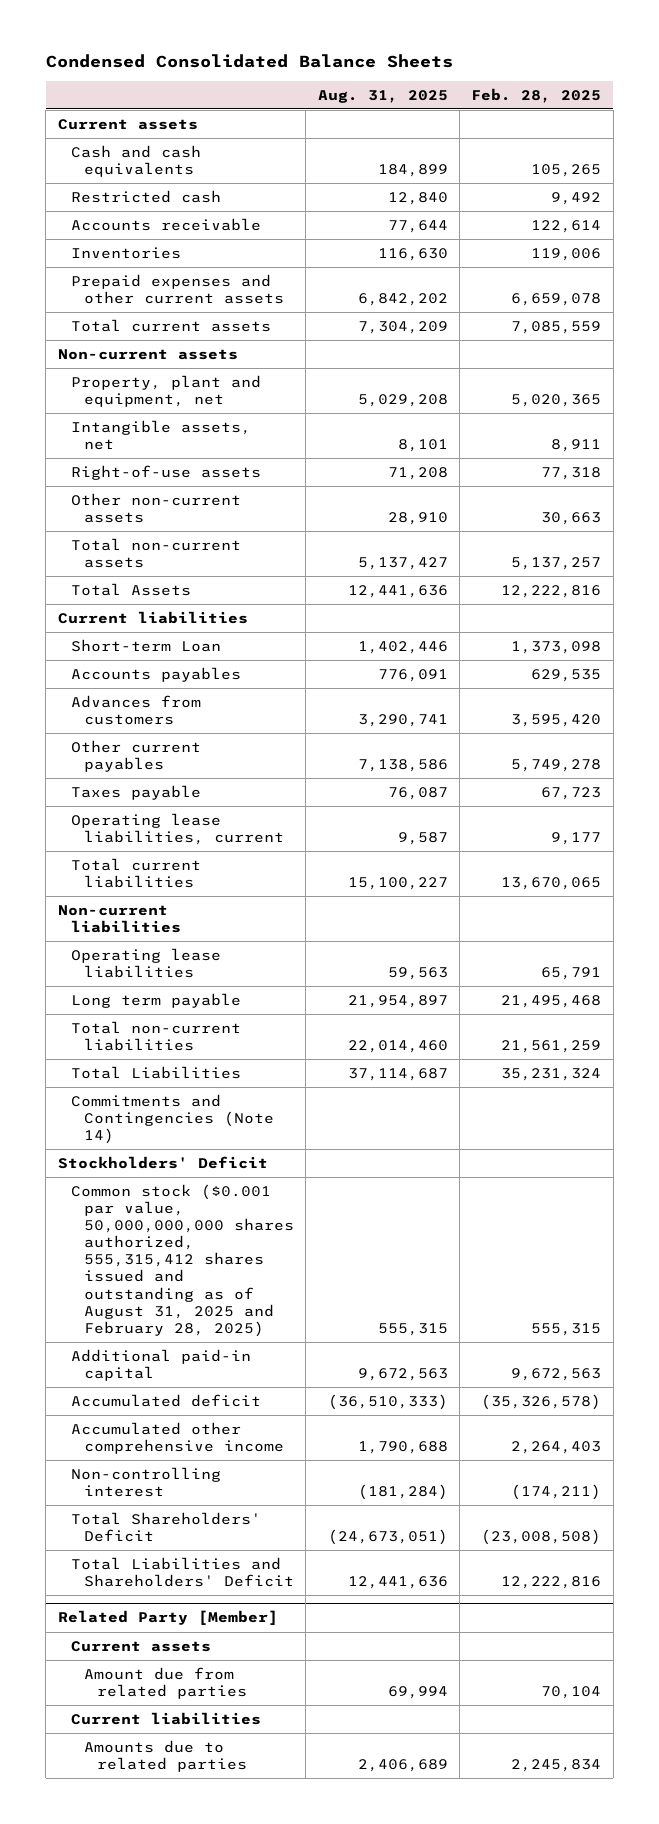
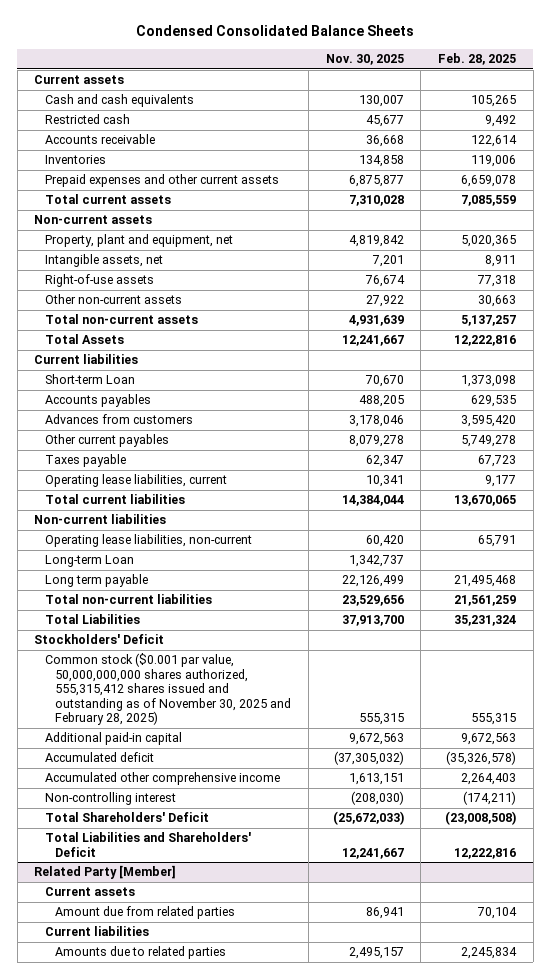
- | Aug. 31, 2025 | Feb. 28, 2025
+ | Nov. 30, 2025 | Feb. 28, 2025
- Operating lease liabilities | 59,563 | 65,791
+ Operating lease liabilities, non-current | 60,420 | 65,791
+ Long-term Loan | 1,342,737 |
- Commitments and Contingencies (Note 14)
- Common stock ($0.001 par value, 50,000,000,000 shares authorized, 555,315,412 shares issued and outstanding as of August 31, 2025 and February 28, 2025) | 555,315 | 555,315
+ Common stock ($0.001 par value, 50,000,000,000 shares authorized, 555,315,412 shares issued and outstanding as of November 30, 2025 and February 28, 2025) | 555,315 | 555,315

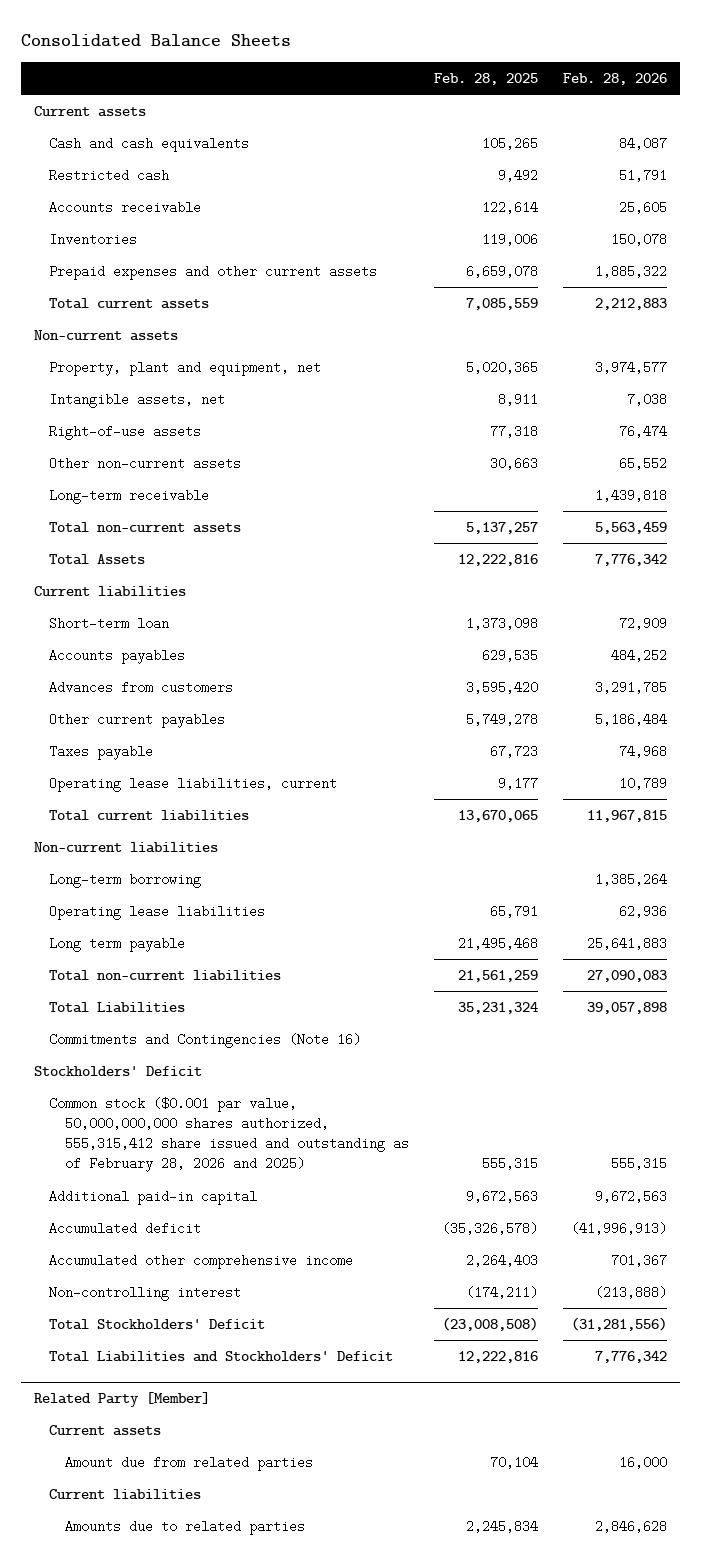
- Condensed Consolidated Balance Sheets
+ Consolidated Balance Sheets
- | Nov. 30, 2025 | Feb. 28, 2025
+ | Feb. 28, 2025 | Feb. 28, 2026
+ Long-term receivable | | 1,439,818
- Short-term Loan | 70,670 | 1,373,098
+ Short-term loan | 1,373,098 | 72,909
- Operating lease liabilities, non-current | 60,420 | 65,791
- Long-term Loan | 1,342,737 |
+ Long-term borrowing | | 1,385,264
+ Operating lease liabilities | 65,791 | 62,936
+ Commitments and Contingencies (Note 16)
- Common stock ($0.001 par value, 50,000,000,000 shares authorized, 555,315,412 shares issued and outstanding as of November 30, 2025 and February 28, 2025) | 555,315 | 555,315
+ Common stock ($0.001 par value, 50,000,000,000 shares authorized, 555,315,412 share issued and outstanding as of February 28, 2026 and 2025) | 555,315 | 555,315
- Total Shareholders' Deficit | (25,672,033) | (23,008,508)
- Total Liabilities and Shareholders' Deficit | 12,241,667 | 12,222,816
+ Total Stockholders' Deficit | (23,008,508) | (31,281,556)
+ Total Liabilities and Stockholders' Deficit | 12,222,816 | 7,776,342

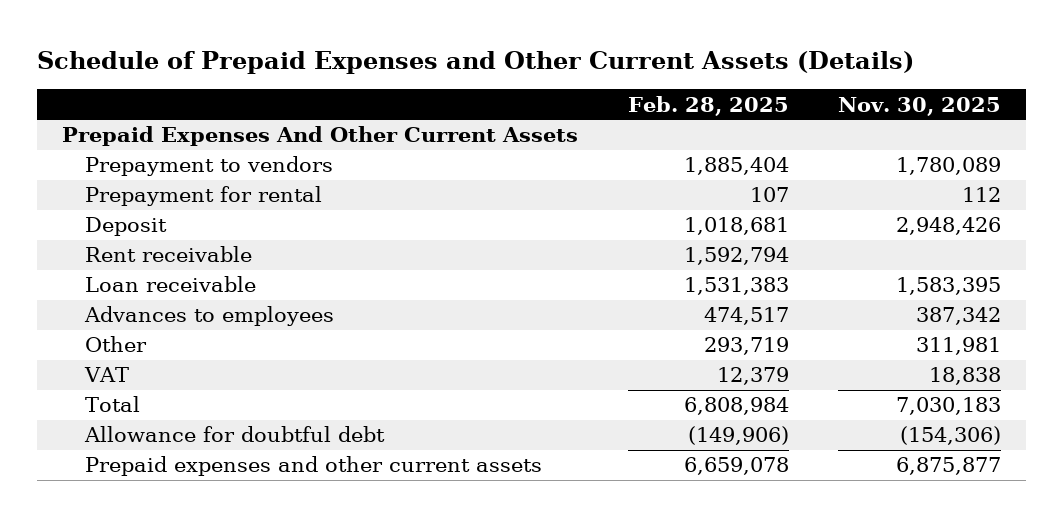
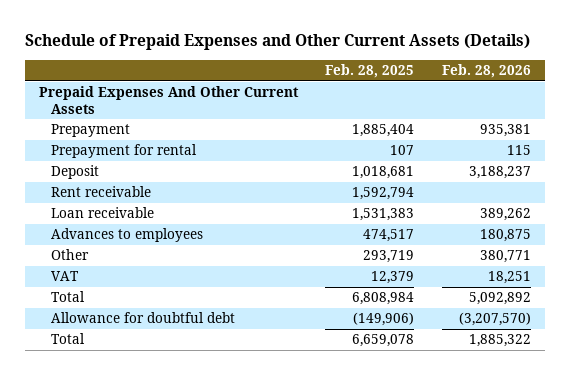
- | Feb. 28, 2025 | Nov. 30, 2025
+ | Feb. 28, 2025 | Feb. 28, 2026
- Prepayment to vendors | 1,885,404 | 1,780,089
+ Prepayment | 1,885,404 | 935,381
- Prepaid expenses and other current assets | 6,659,078 | 6,875,877
+ Total | 6,659,078 | 1,885,322

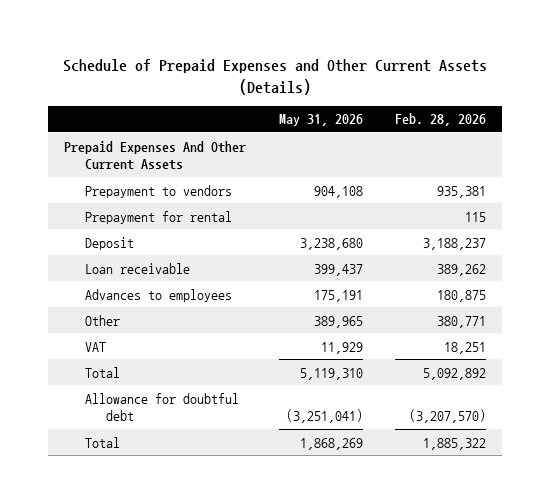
- | Feb. 28, 2025 | Feb. 28, 2026
+ | May 31, 2026 | Feb. 28, 2026
- Prepayment | 1,885,404 | 935,381
+ Prepayment to vendors | 904,108 | 935,381
- Rent receivable | 1,592,794 |

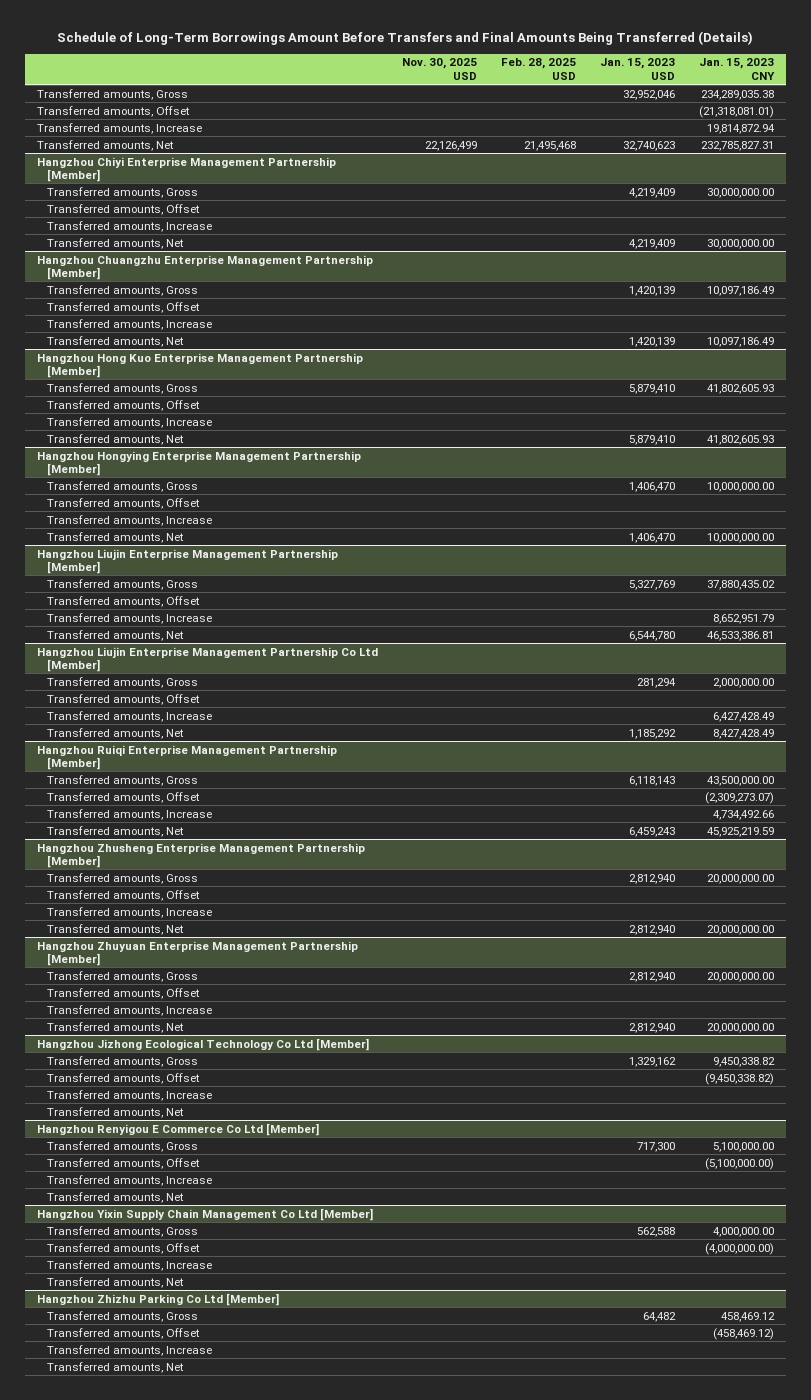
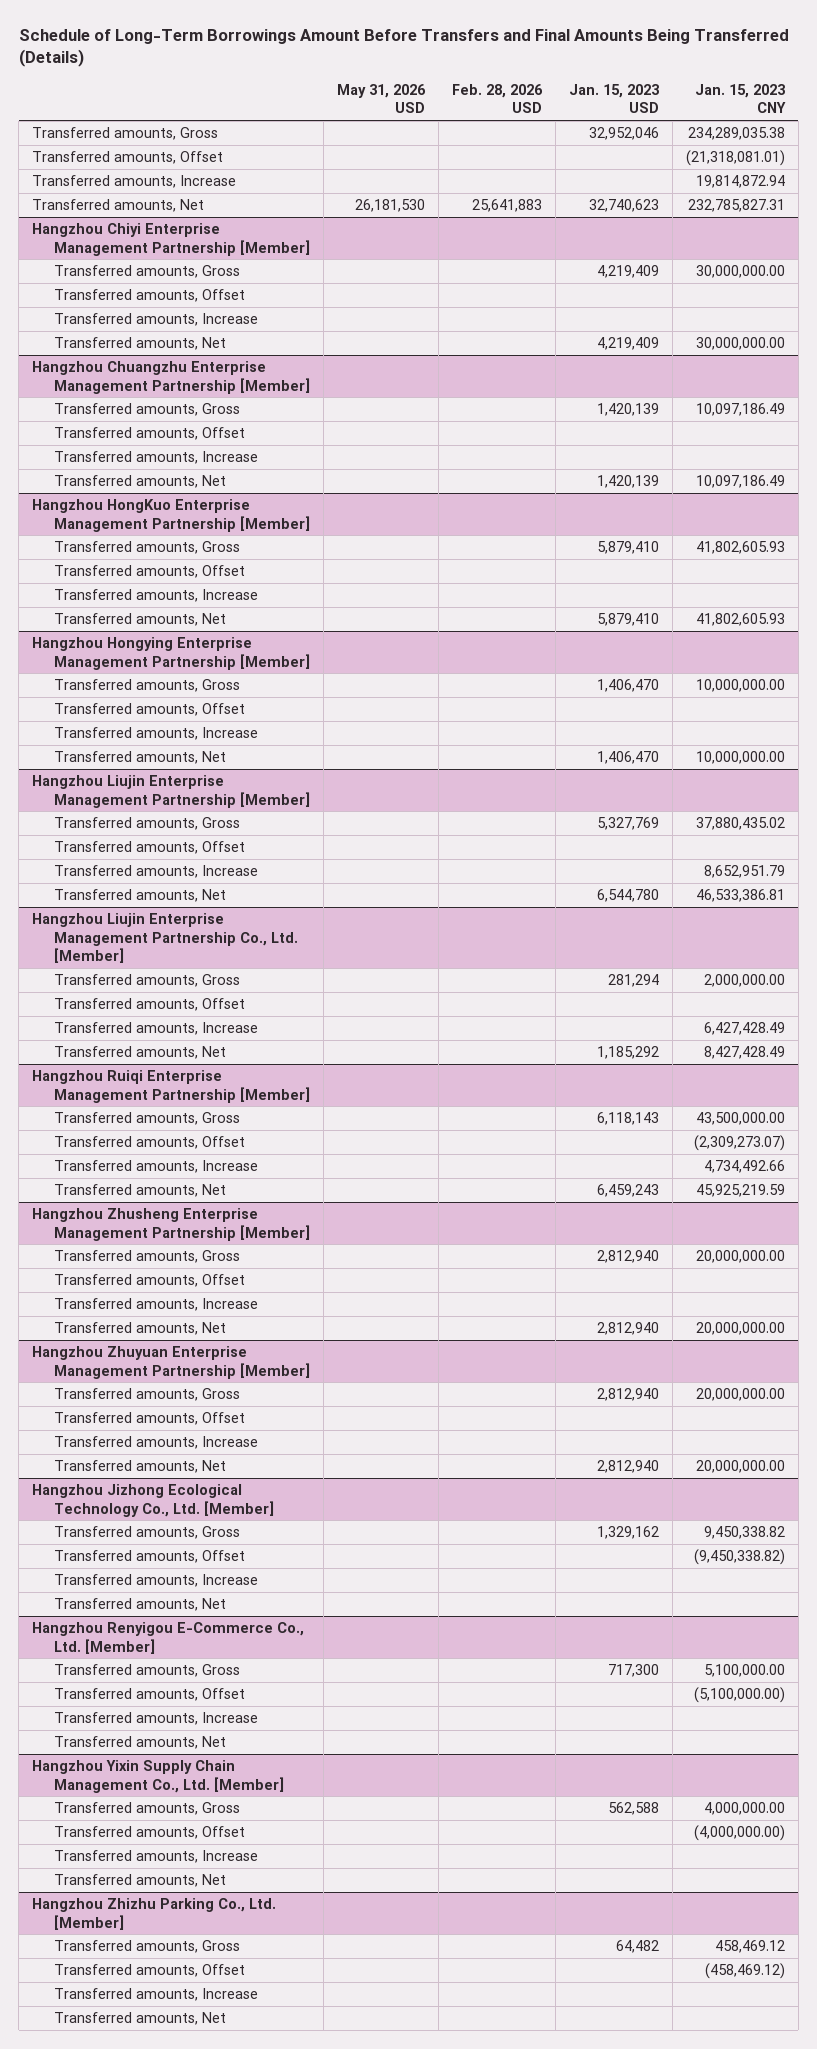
- | Nov. 30, 2025 USD | Feb. 28, 2025 USD | Jan. 15, 2023 USD | Jan. 15, 2023 CNY
+ | May 31, 2026 USD | Feb. 28, 2026 USD | Jan. 15, 2023 USD | Jan. 15, 2023 CNY
- Hangzhou Hong Kuo Enterprise Management Partnership [Member]
+ Hangzhou HongKuo Enterprise Management Partnership [Member]
- Hangzhou Liujin Enterprise Management Partnership Co Ltd [Member]
+ Hangzhou Liujin Enterprise Management Partnership Co., Ltd. [Member]
- Hangzhou Jizhong Ecological Technology Co Ltd [Member]
+ Hangzhou Jizhong Ecological Technology Co., Ltd. [Member]
- Hangzhou Renyigou E Commerce Co Ltd [Member]
+ Hangzhou Renyigou E-Commerce Co., Ltd. [Member]
- Hangzhou Yixin Supply Chain Management Co Ltd [Member]
+ Hangzhou Yixin Supply Chain Management Co., Ltd. [Member]
- Hangzhou Zhizhu Parking Co Ltd [Member]
+ Hangzhou Zhizhu Parking Co., Ltd. [Member]

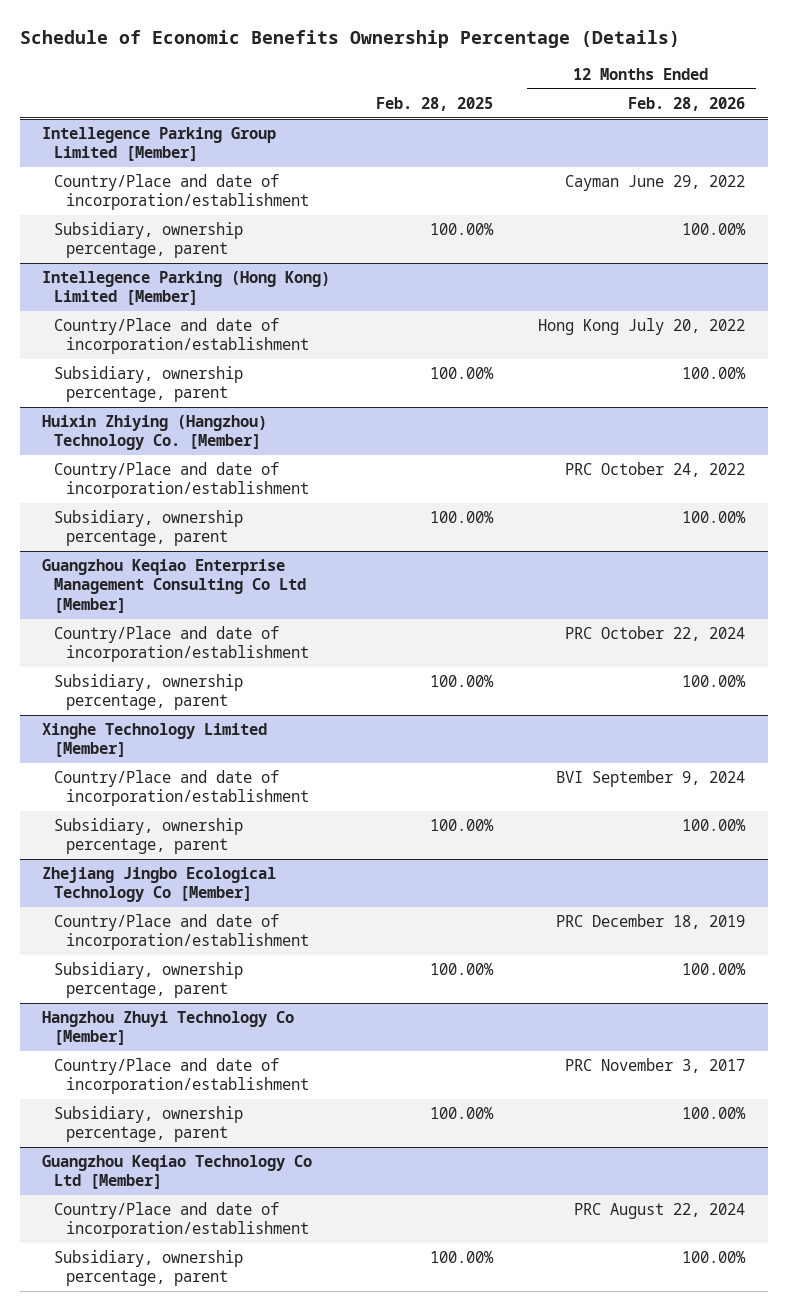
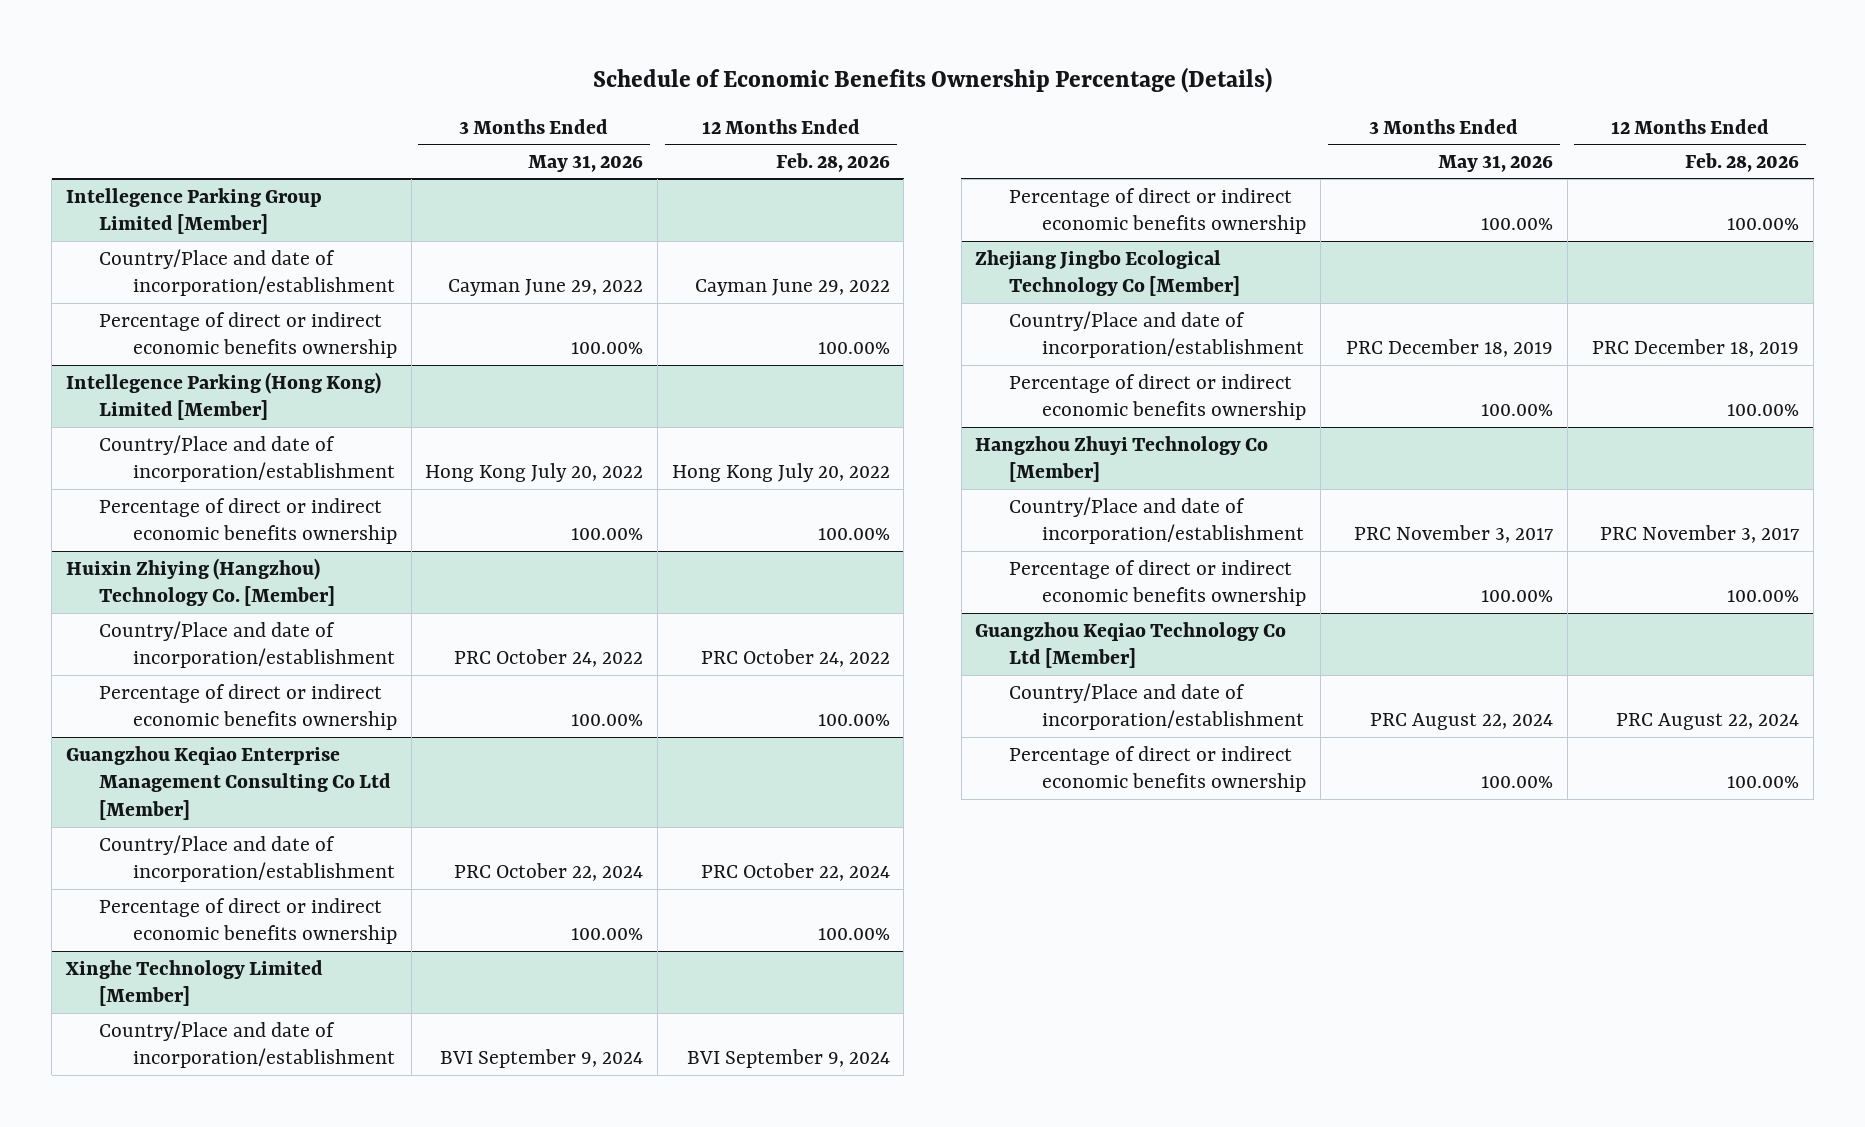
- | Feb. 28, 2025 | 12 Months Ended Feb. 28, 2026
+ | 3 Months Ended May 31, 2026 | 12 Months Ended Feb. 28, 2026
@ Intellegence Parking Group Limited [Member]
- Subsidiary, ownership percentage, parent | 100.00% | 100.00%
+ Percentage of direct or indirect economic benefits ownership | 100.00% | 100.00%
@ Intellegence Parking (Hong Kong) Limited [Member]
- Subsidiary, ownership percentage, parent | 100.00% | 100.00%
+ Percentage of direct or indirect economic benefits ownership | 100.00% | 100.00%
@ Huixin Zhiying (Hangzhou) Technology Co. [Member]
- Subsidiary, ownership percentage, parent | 100.00% | 100.00%
+ Percentage of direct or indirect economic benefits ownership | 100.00% | 100.00%
@ Guangzhou Keqiao Enterprise Management Consulting Co Ltd [Member]
- Subsidiary, ownership percentage, parent | 100.00% | 100.00%
+ Percentage of direct or indirect economic benefits ownership | 100.00% | 100.00%
@ Xinghe Technology Limited [Member]
- Subsidiary, ownership percentage, parent | 100.00% | 100.00%
+ Percentage of direct or indirect economic benefits ownership | 100.00% | 100.00%
@ Zhejiang Jingbo Ecological Technology Co [Member]
- Subsidiary, ownership percentage, parent | 100.00% | 100.00%
+ Percentage of direct or indirect economic benefits ownership | 100.00% | 100.00%
@ Hangzhou Zhuyi Technology Co [Member]
- Subsidiary, ownership percentage, parent | 100.00% | 100.00%
+ Percentage of direct or indirect economic benefits ownership | 100.00% | 100.00%
@ Guangzhou Keqiao Technology Co Ltd [Member]
- Subsidiary, ownership percentage, parent | 100.00% | 100.00%
+ Percentage of direct or indirect economic benefits ownership | 100.00% | 100.00%

